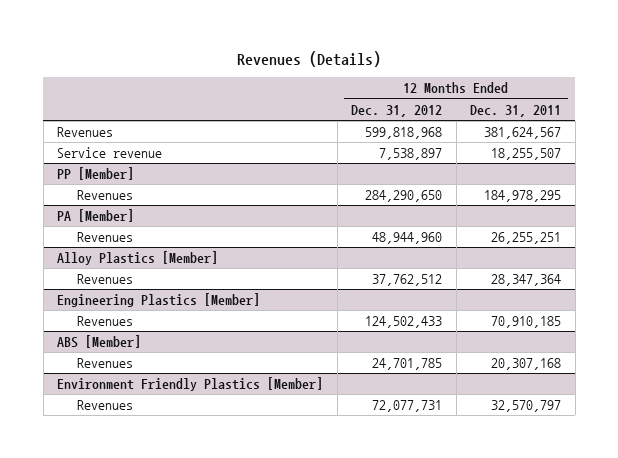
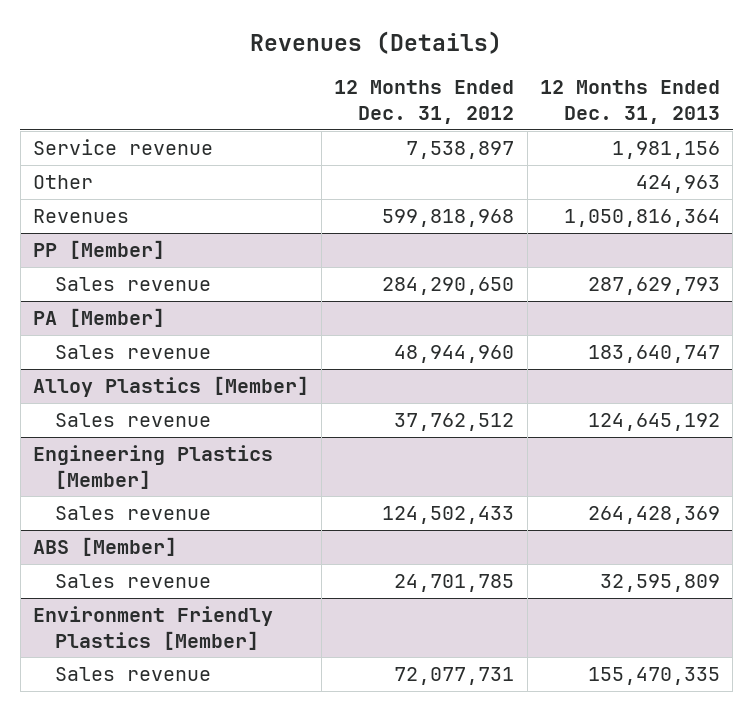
- | 12 Months Ended Dec. 31, 2012 | 12 Months Ended Dec. 31, 2011
+ | 12 Months Ended Dec. 31, 2012 | 12 Months Ended Dec. 31, 2013
+ Other | | 424,963
moved down: Revenues | 599,818,968 | 1,050,816,364
@ PP [Member]
- Revenues | 284,290,650 | 184,978,295
+ Sales revenue | 284,290,650 | 287,629,793
@ PA [Member]
- Revenues | 48,944,960 | 26,255,251
+ Sales revenue | 48,944,960 | 183,640,747
@ Alloy Plastics [Member]
- Revenues | 37,762,512 | 28,347,364
+ Sales revenue | 37,762,512 | 124,645,192
@ Engineering Plastics [Member]
- Revenues | 124,502,433 | 70,910,185
+ Sales revenue | 124,502,433 | 264,428,369
@ ABS [Member]
- Revenues | 24,701,785 | 20,307,168
+ Sales revenue | 24,701,785 | 32,595,809
@ Environment Friendly Plastics [Member]
- Revenues | 72,077,731 | 32,570,797
+ Sales revenue | 72,077,731 | 155,470,335

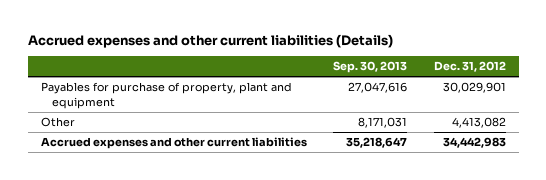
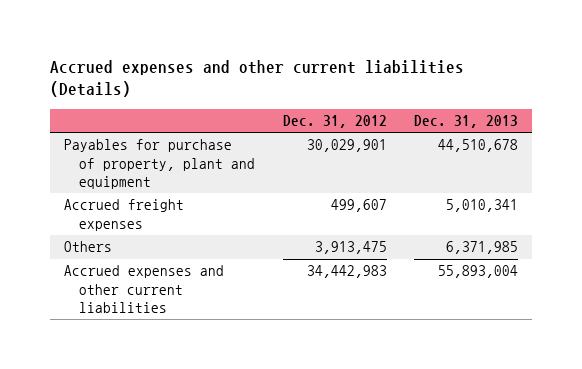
- | Sep. 30, 2013 | Dec. 31, 2012
+ | Dec. 31, 2012 | Dec. 31, 2013
- Other | 8,171,031 | 4,413,082
+ Accrued freight expenses | 499,607 | 5,010,341
+ Others | 3,913,475 | 6,371,985

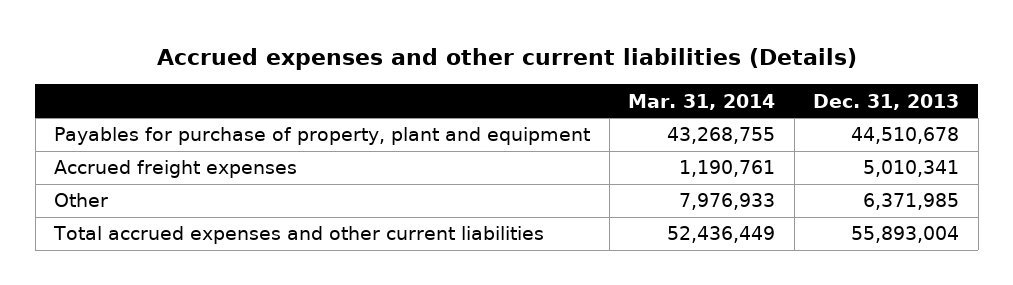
- | Dec. 31, 2012 | Dec. 31, 2013
+ | Mar. 31, 2014 | Dec. 31, 2013
- Others | 3,913,475 | 6,371,985
- Accrued expenses and other current liabilities | 34,442,983 | 55,893,004
+ Other | 7,976,933 | 6,371,985
+ Total accrued expenses and other current liabilities | 52,436,449 | 55,893,004

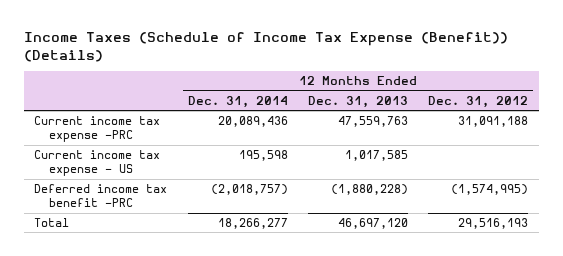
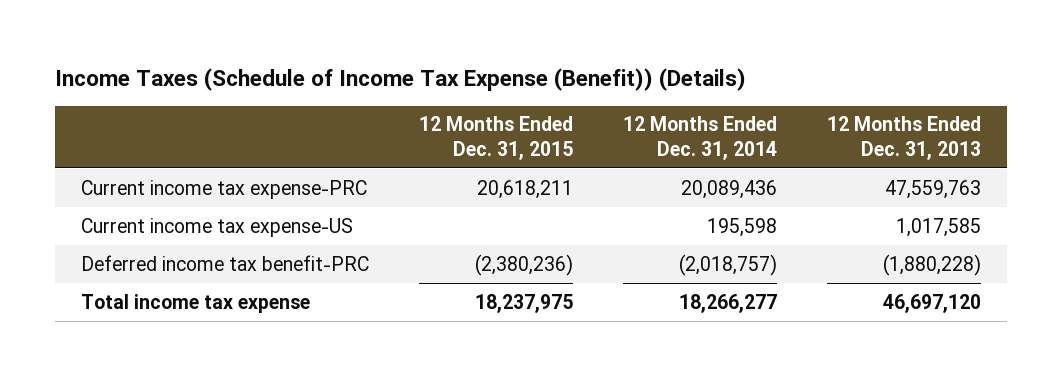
- | 12 Months Ended Dec. 31, 2014 | 12 Months Ended Dec. 31, 2013 | 12 Months Ended Dec. 31, 2012
+ | 12 Months Ended Dec. 31, 2015 | 12 Months Ended Dec. 31, 2014 | 12 Months Ended Dec. 31, 2013
- Current income tax expense -PRC | 20,089,436 | 47,559,763 | 31,091,188
- Current income tax expense - US | 195,598 | 1,017,585 |
- Deferred income tax benefit -PRC | (2,018,757) | (1,880,228) | (1,574,995)
- Total | 18,266,277 | 46,697,120 | 29,516,193
+ Current income tax expense-PRC | 20,618,211 | 20,089,436 | 47,559,763
+ Current income tax expense-US | | 195,598 | 1,017,585
+ Deferred income tax benefit-PRC | (2,380,236) | (2,018,757) | (1,880,228)
+ Total income tax expense | 18,237,975 | 18,266,277 | 46,697,120

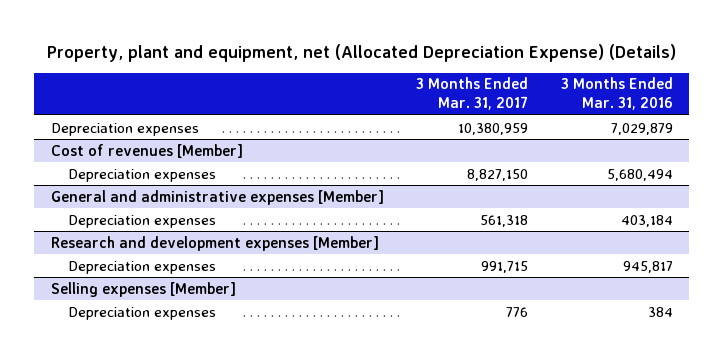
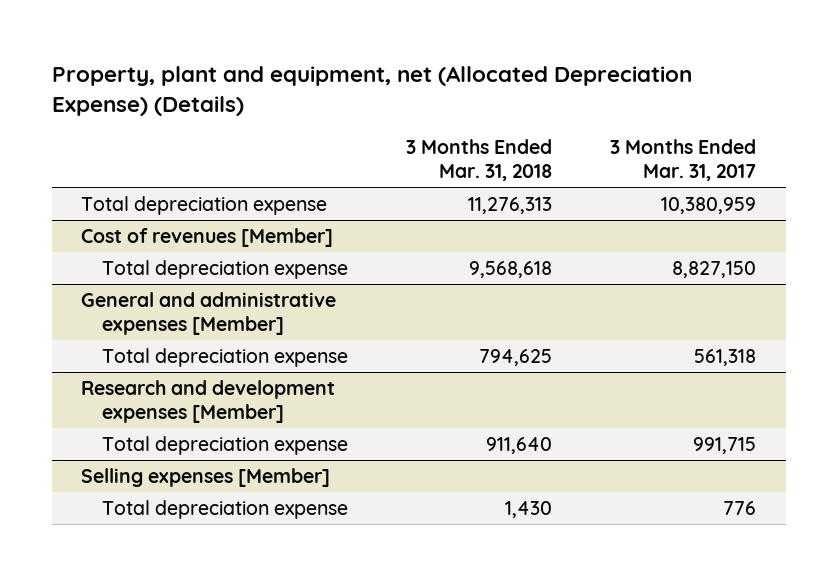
- | 3 Months Ended Mar. 31, 2017 | 3 Months Ended Mar. 31, 2016
+ | 3 Months Ended Mar. 31, 2018 | 3 Months Ended Mar. 31, 2017
- Depreciation expenses | 10,380,959 | 7,029,879
+ Total depreciation expense | 11,276,313 | 10,380,959
@ Cost of revenues [Member]
- Depreciation expenses | 8,827,150 | 5,680,494
+ Total depreciation expense | 9,568,618 | 8,827,150
@ General and administrative expenses [Member]
- Depreciation expenses | 561,318 | 403,184
+ Total depreciation expense | 794,625 | 561,318
@ Research and development expenses [Member]
- Depreciation expenses | 991,715 | 945,817
+ Total depreciation expense | 911,640 | 991,715
@ Selling expenses [Member]
- Depreciation expenses | 776 | 384
+ Total depreciation expense | 1,430 | 776

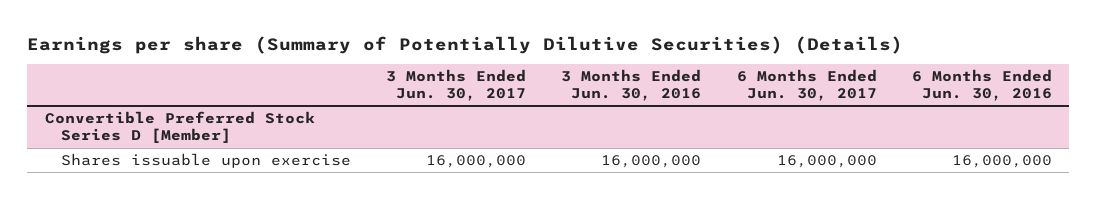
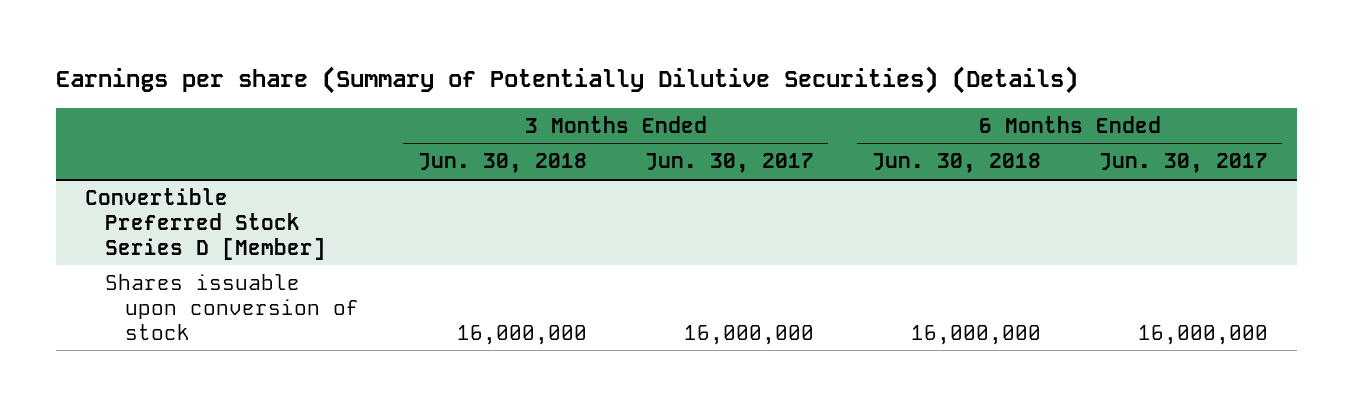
- | 3 Months Ended Jun. 30, 2017 | 3 Months Ended Jun. 30, 2016 | 6 Months Ended Jun. 30, 2017 | 6 Months Ended Jun. 30, 2016
+ | 3 Months Ended Jun. 30, 2018 | 3 Months Ended Jun. 30, 2017 | 6 Months Ended Jun. 30, 2018 | 6 Months Ended Jun. 30, 2017
@ Convertible Preferred Stock Series D [Member]
- Shares issuable upon exercise | 16,000,000 | 16,000,000 | 16,000,000 | 16,000,000
+ Shares issuable upon conversion of stock | 16,000,000 | 16,000,000 | 16,000,000 | 16,000,000

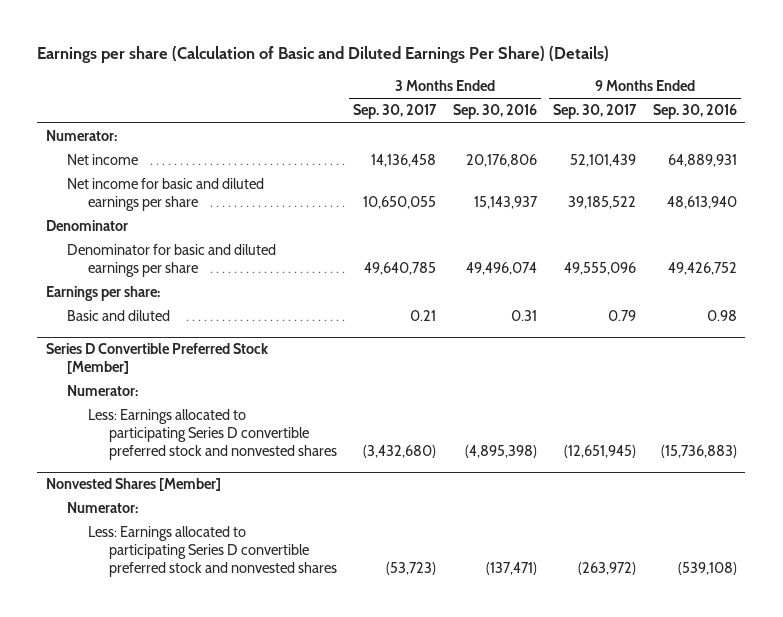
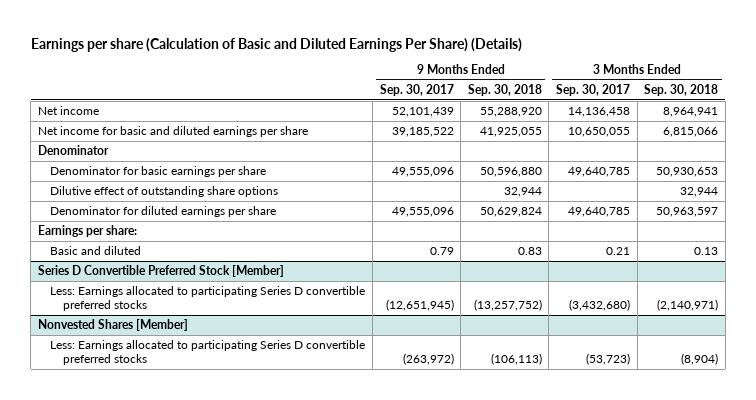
- | 3 Months Ended Sep. 30, 2017 | 3 Months Ended Sep. 30, 2016 | 9 Months Ended Sep. 30, 2017 | 9 Months Ended Sep. 30, 2016
+ | 9 Months Ended Sep. 30, 2017 | 9 Months Ended Sep. 30, 2018 | 3 Months Ended Sep. 30, 2017 | 3 Months Ended Sep. 30, 2018
- Numerator:
- Denominator for basic and diluted earnings per share | 49,640,785 | 49,496,074 | 49,555,096 | 49,426,752
+ Denominator for basic earnings per share | 49,555,096 | 50,596,880 | 49,640,785 | 50,930,653
+ Dilutive effect of outstanding share options | | 32,944 | | 32,944
+ Denominator for diluted earnings per share | 49,555,096 | 50,629,824 | 49,640,785 | 50,963,597
@ Series D Convertible Preferred Stock [Member]
- Numerator:
- Less: Earnings allocated to participating Series D convertible preferred stock and nonvested shares | (3,432,680) | (4,895,398) | (12,651,945) | (15,736,883)
+ Less: Earnings allocated to participating Series D convertible preferred stocks | (12,651,945) | (13,257,752) | (3,432,680) | (2,140,971)
@ Nonvested Shares [Member]
- Numerator:
- Less: Earnings allocated to participating Series D convertible preferred stock and nonvested shares | (53,723) | (137,471) | (263,972) | (539,108)
+ Less: Earnings allocated to participating Series D convertible preferred stocks | (263,972) | (106,113) | (53,723) | (8,904)

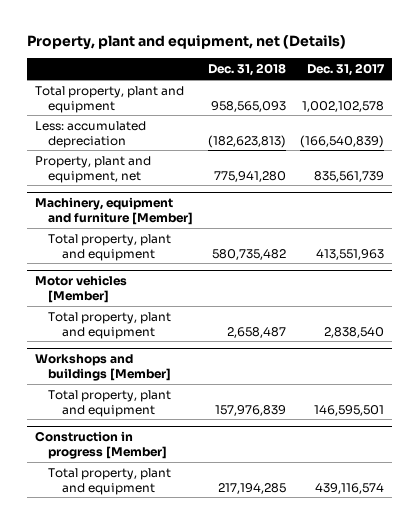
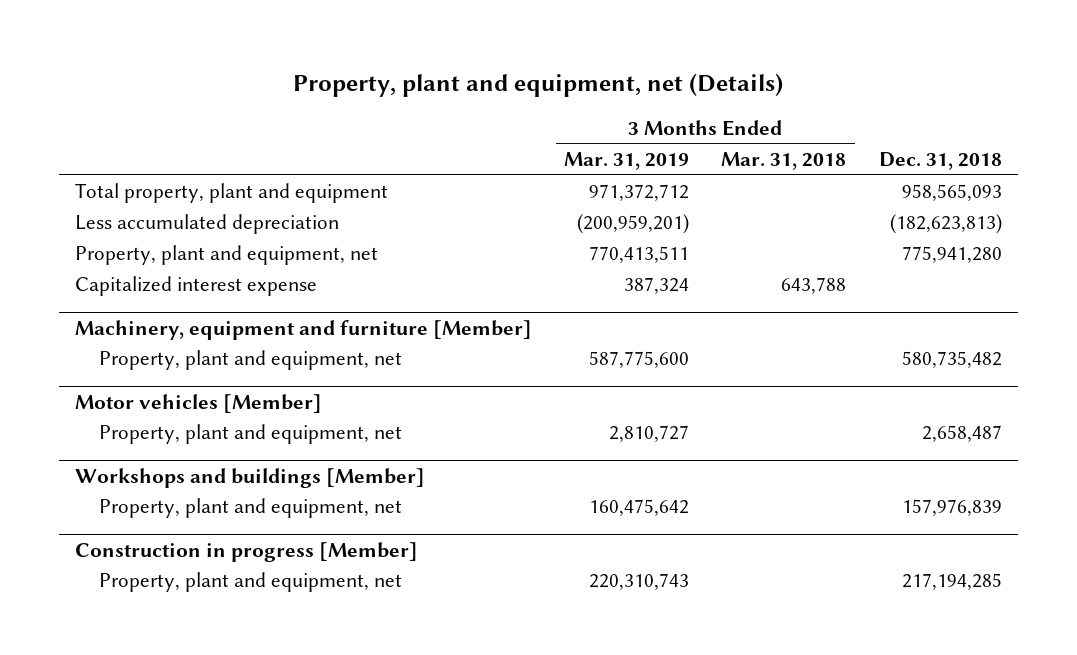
- | Dec. 31, 2018 | Dec. 31, 2017
+ | 3 Months Ended Mar. 31, 2019 | 3 Months Ended Mar. 31, 2018 | Dec. 31, 2018
- Less: accumulated depreciation | (182,623,813) | (166,540,839)
+ Less accumulated depreciation | (200,959,201) | | (182,623,813)
+ Capitalized interest expense | 387,324 | 643,788 |
@ Machinery, equipment and furniture [Member]
- Total property, plant and equipment | 580,735,482 | 413,551,963
+ Property, plant and equipment, net | 587,775,600 | | 580,735,482
@ Motor vehicles [Member]
- Total property, plant and equipment | 2,658,487 | 2,838,540
+ Property, plant and equipment, net | 2,810,727 | | 2,658,487
@ Workshops and buildings [Member]
- Total property, plant and equipment | 157,976,839 | 146,595,501
+ Property, plant and equipment, net | 160,475,642 | | 157,976,839
@ Construction in progress [Member]
- Total property, plant and equipment | 217,194,285 | 439,116,574
+ Property, plant and equipment, net | 220,310,743 | | 217,194,285

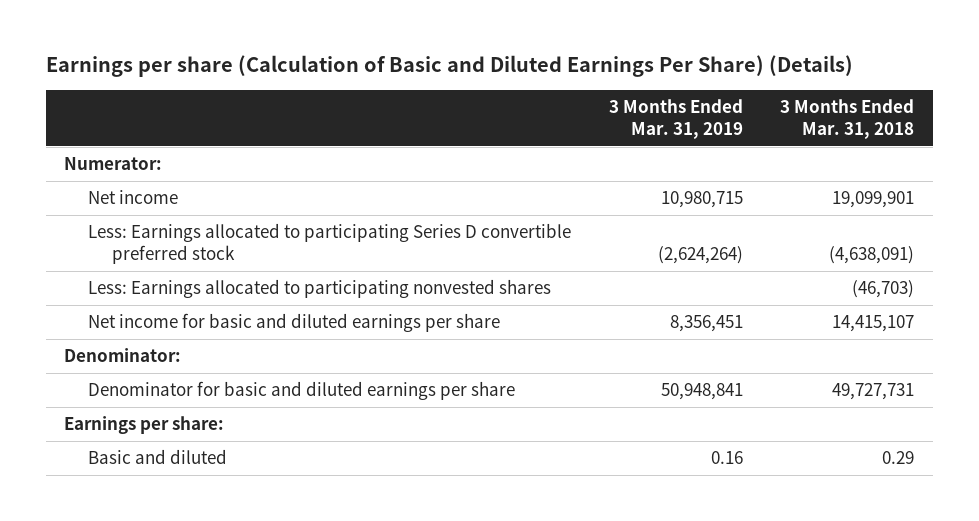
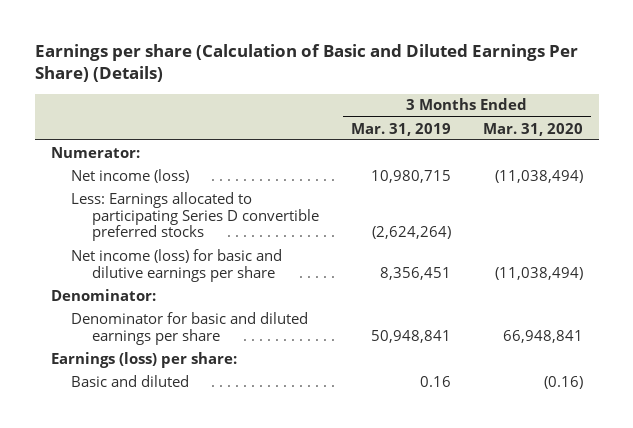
- | 3 Months Ended Mar. 31, 2019 | 3 Months Ended Mar. 31, 2018
+ | 3 Months Ended Mar. 31, 2019 | 3 Months Ended Mar. 31, 2020
- Net income | 10,980,715 | 19,099,901
- Less: Earnings allocated to participating Series D convertible preferred stock | (2,624,264) | (4,638,091)
- Less: Earnings allocated to participating nonvested shares | | (46,703)
- Net income for basic and diluted earnings per share | 8,356,451 | 14,415,107
+ Net income (loss) | 10,980,715 | (11,038,494)
+ Less: Earnings allocated to participating Series D convertible preferred stocks | (2,624,264) |
+ Net income (loss) for basic and dilutive earnings per share | 8,356,451 | (11,038,494)
- Earnings per share:
+ Earnings (loss) per share:

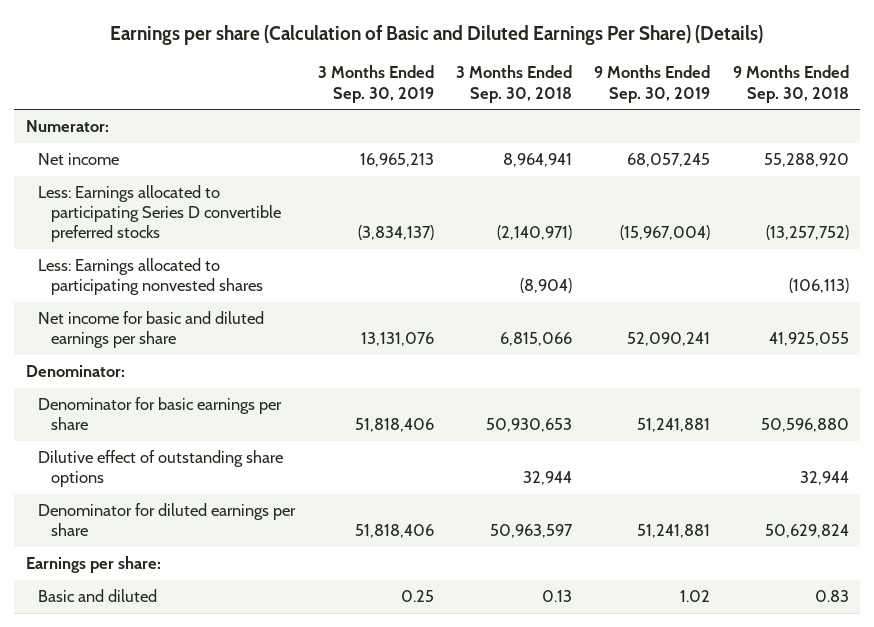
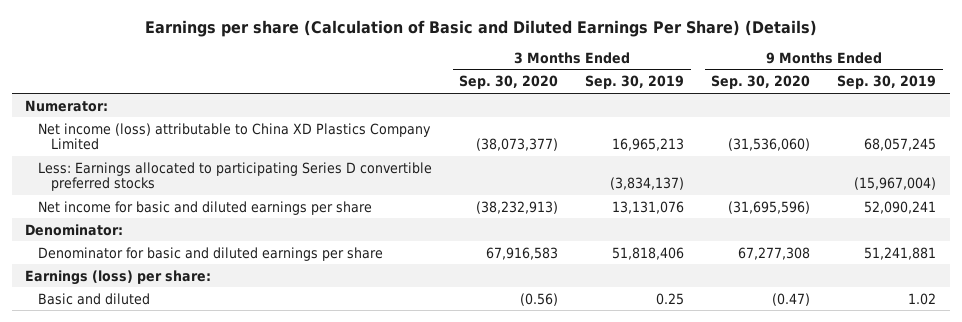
- | 3 Months Ended Sep. 30, 2019 | 3 Months Ended Sep. 30, 2018 | 9 Months Ended Sep. 30, 2019 | 9 Months Ended Sep. 30, 2018
+ | 3 Months Ended Sep. 30, 2020 | 3 Months Ended Sep. 30, 2019 | 9 Months Ended Sep. 30, 2020 | 9 Months Ended Sep. 30, 2019
- Net income | 16,965,213 | 8,964,941 | 68,057,245 | 55,288,920
+ Net income (loss) attributable to China XD Plastics Company Limited | (38,073,377) | 16,965,213 | (31,536,060) | 68,057,245
- Less: Earnings allocated to participating nonvested shares | | (8,904) | | (106,113)
- Denominator for basic earnings per share | 51,818,406 | 50,930,653 | 51,241,881 | 50,596,880
- Dilutive effect of outstanding share options | | 32,944 | | 32,944
- Denominator for diluted earnings per share | 51,818,406 | 50,963,597 | 51,241,881 | 50,629,824
- Earnings per share:
+ Denominator for basic and diluted earnings per share | 67,916,583 | 51,818,406 | 67,277,308 | 51,241,881
+ Earnings (loss) per share:

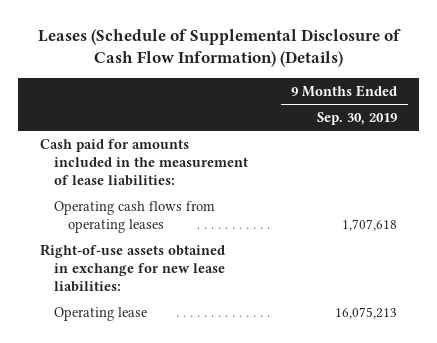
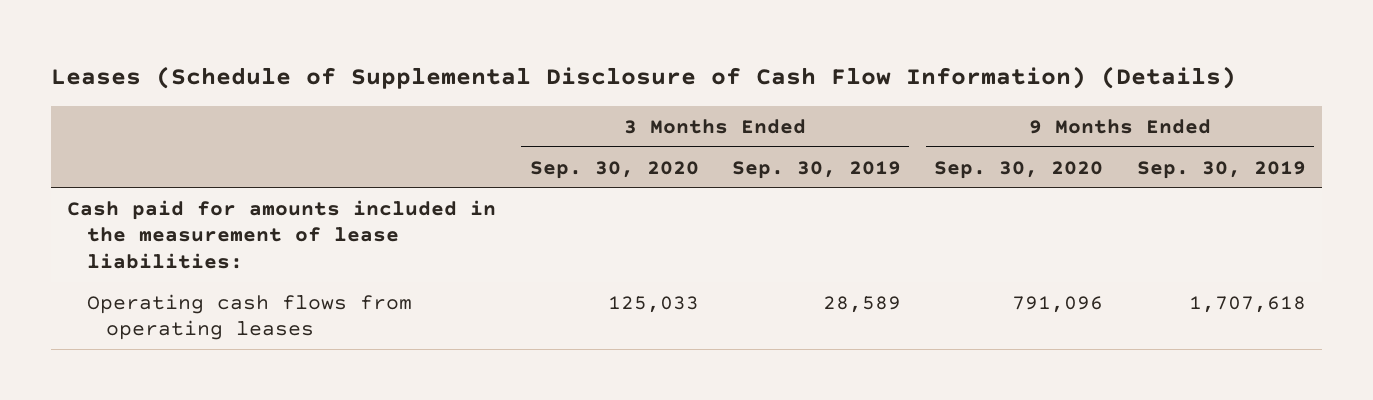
- | 9 Months Ended Sep. 30, 2019
+ | 3 Months Ended Sep. 30, 2020 | 3 Months Ended Sep. 30, 2019 | 9 Months Ended Sep. 30, 2020 | 9 Months Ended Sep. 30, 2019
- Right-of-use assets obtained in exchange for new lease liabilities:
- Operating lease | 16,075,213

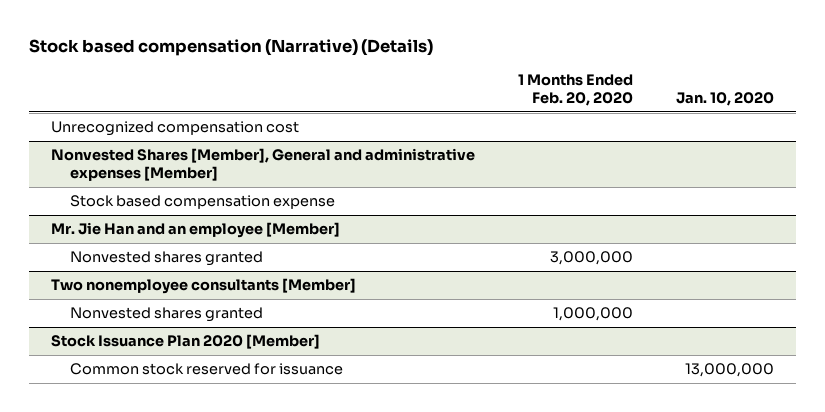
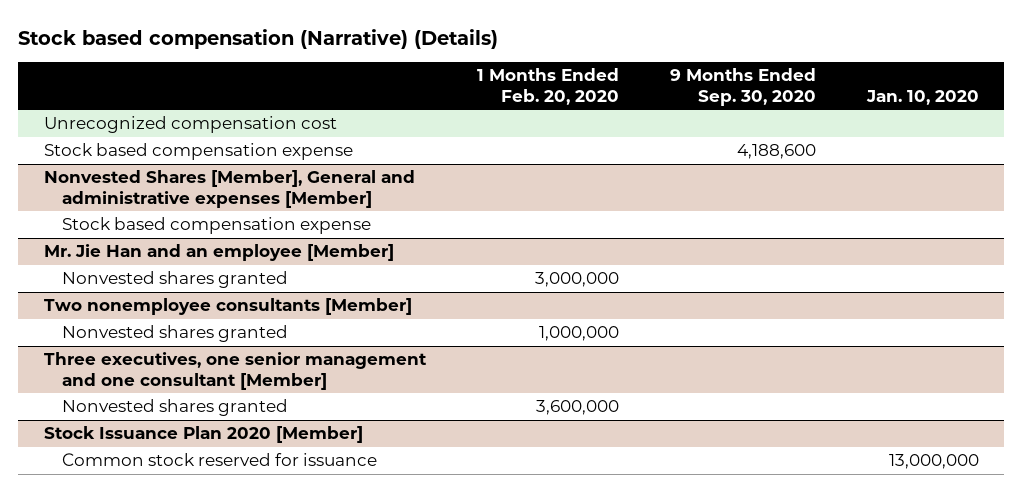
- | 1 Months Ended Feb. 20, 2020 | Jan. 10, 2020
+ | 1 Months Ended Feb. 20, 2020 | 9 Months Ended Sep. 30, 2020 | Jan. 10, 2020
+ Stock based compensation expense | | 4,188,600 |
+ Three executives, one senior management and one consultant [Member]
+ Nonvested shares granted | 3,600,000 | |

